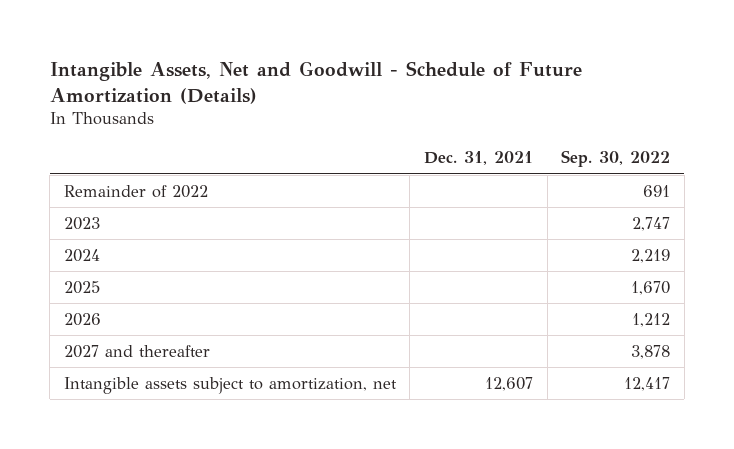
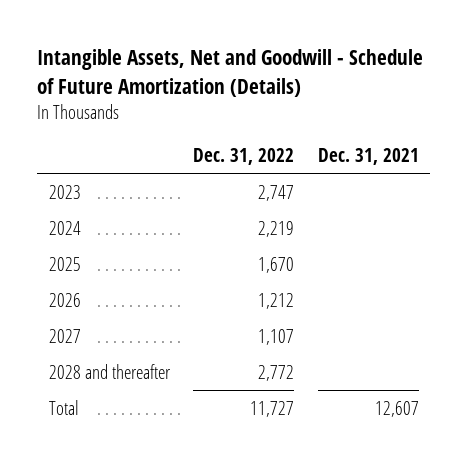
- | Dec. 31, 2021 | Sep. 30, 2022
+ | Dec. 31, 2022 | Dec. 31, 2021
- Remainder of 2022 | | 691
- 2027 and thereafter | | 3,878
- Intangible assets subject to amortization, net | 12,607 | 12,417
+ 2027 | 1,107 |
+ 2028 and thereafter | 2,772 |
+ Total | 11,727 | 12,607

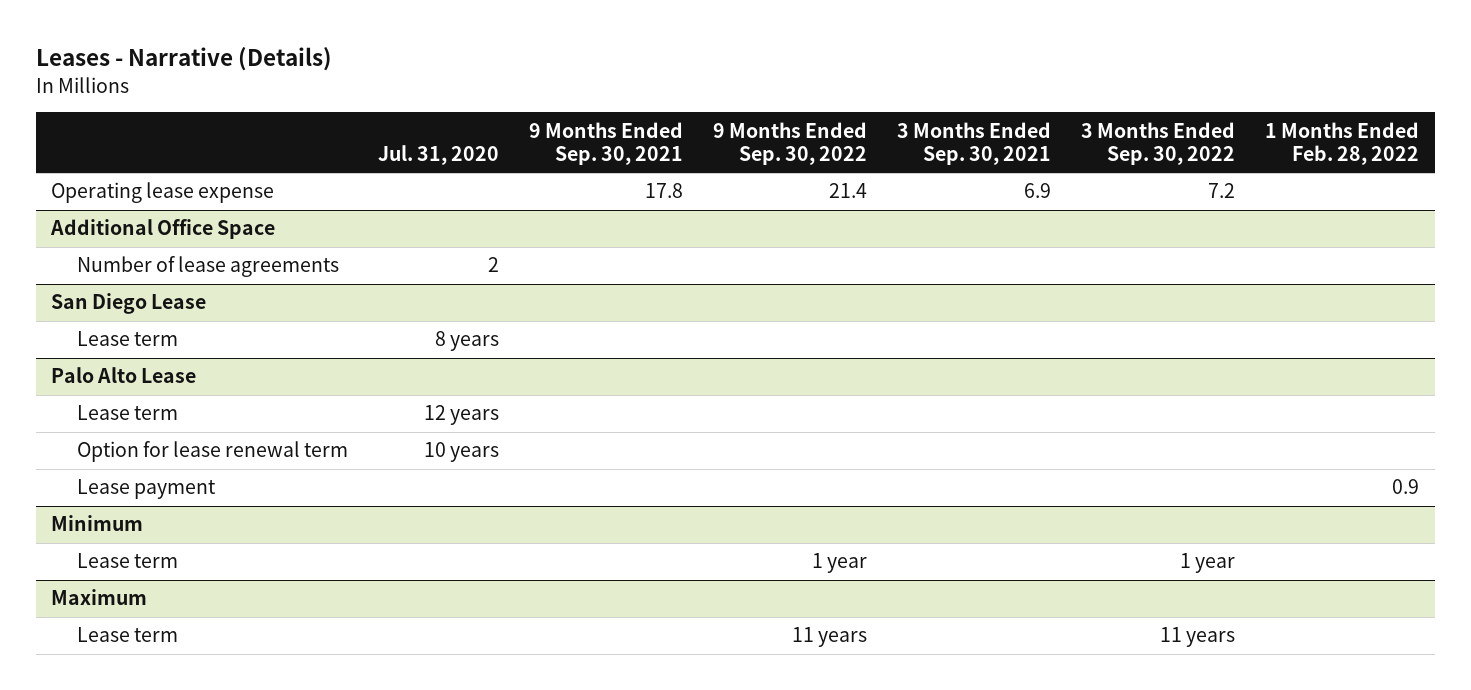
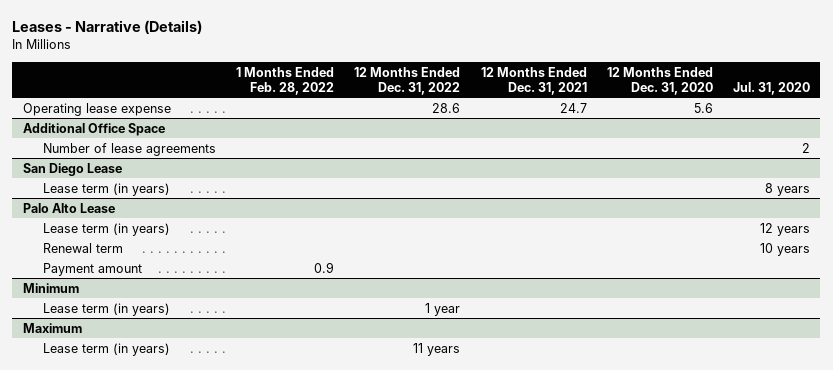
- | Jul. 31, 2020 | 9 Months Ended Sep. 30, 2021 | 9 Months Ended Sep. 30, 2022 | 3 Months Ended Sep. 30, 2021 | 3 Months Ended Sep. 30, 2022 | 1 Months Ended Feb. 28, 2022
+ | 1 Months Ended Feb. 28, 2022 | 12 Months Ended Dec. 31, 2022 | 12 Months Ended Dec. 31, 2021 | 12 Months Ended Dec. 31, 2020 | Jul. 31, 2020
@ San Diego Lease
- Lease term | 8 years | | | | |
+ Lease term (in years) | | | | | 8 years
@ Palo Alto Lease
- Lease term | 12 years | | | | |
- Option for lease renewal term | 10 years | | | | |
- Lease payment | | | | | | 0.9
+ Lease term (in years) | | | | | 12 years
+ Renewal term | | | | | 10 years
+ Payment amount | 0.9 | | | |
@ Minimum
- Lease term | | | 1 year | | 1 year |
+ Lease term (in years) | | 1 year | | |
@ Maximum
- Lease term | | | 11 years | | 11 years |
+ Lease term (in years) | | 11 years | | |

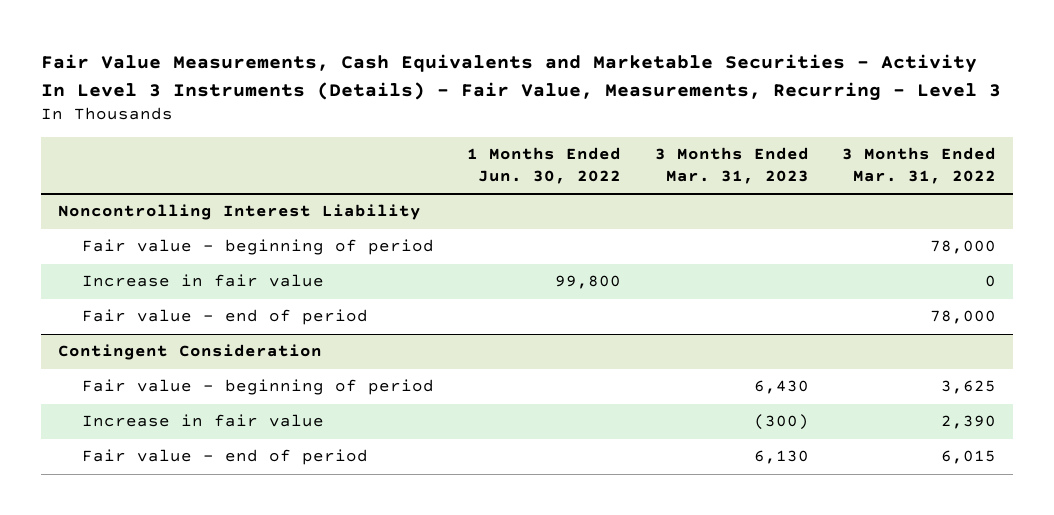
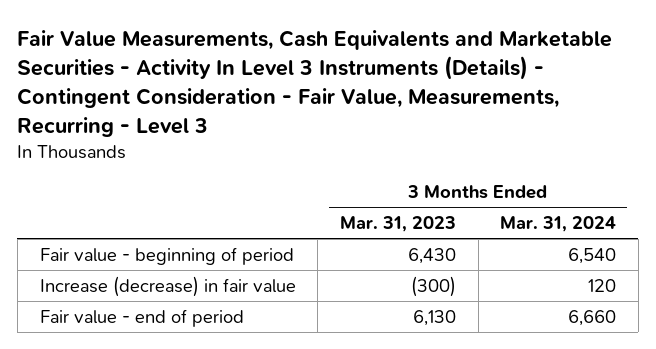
- Fair Value Measurements, Cash Equivalents and Marketable Securities - Activity In Level 3 Instruments (Details) - Fair Value, Measurements, Recurring - Level 3
+ Fair Value Measurements, Cash Equivalents and Marketable Securities - Activity In Level 3 Instruments (Details) - Contingent Consideration - Fair Value, Measurements, Recurring - Level 3
- | 1 Months Ended Jun. 30, 2022 | 3 Months Ended Mar. 31, 2023 | 3 Months Ended Mar. 31, 2022
+ | 3 Months Ended Mar. 31, 2023 | 3 Months Ended Mar. 31, 2024
- Noncontrolling Interest Liability
- Fair value - beginning of period | | | 78,000
- Increase in fair value | 99,800 | | 0
- Fair value - end of period | | | 78,000
- Contingent Consideration
- Increase in fair value | | (300) | 2,390
+ Increase (decrease) in fair value | (300) | 120

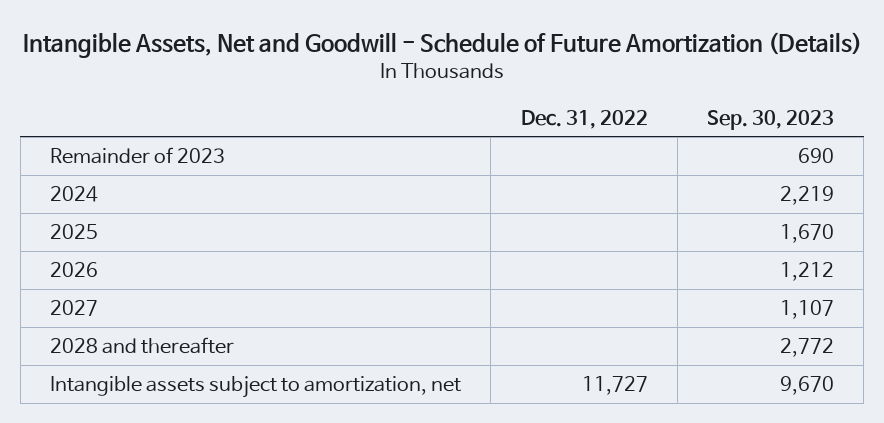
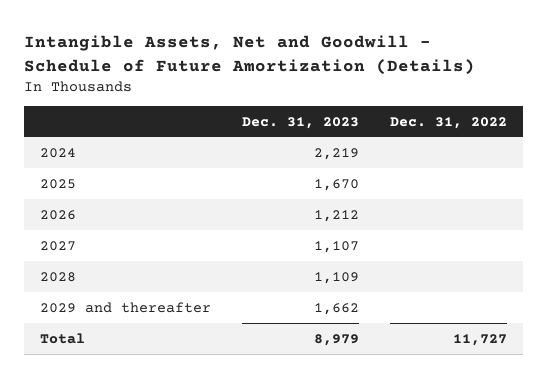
- | Dec. 31, 2022 | Sep. 30, 2023
+ | Dec. 31, 2023 | Dec. 31, 2022
- Remainder of 2023 | | 690
- 2028 and thereafter | | 2,772
- Intangible assets subject to amortization, net | 11,727 | 9,670
+ 2028 | 1,109 |
+ 2029 and thereafter | 1,662 |
+ Total | 8,979 | 11,727

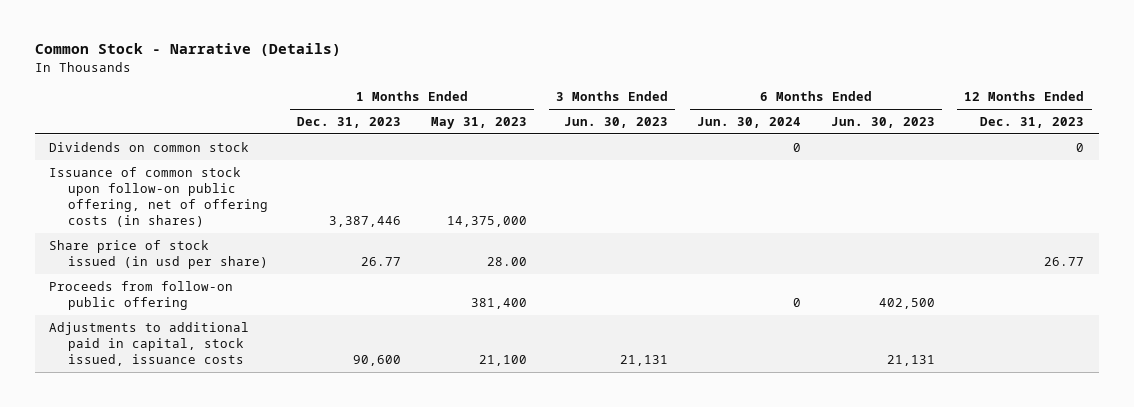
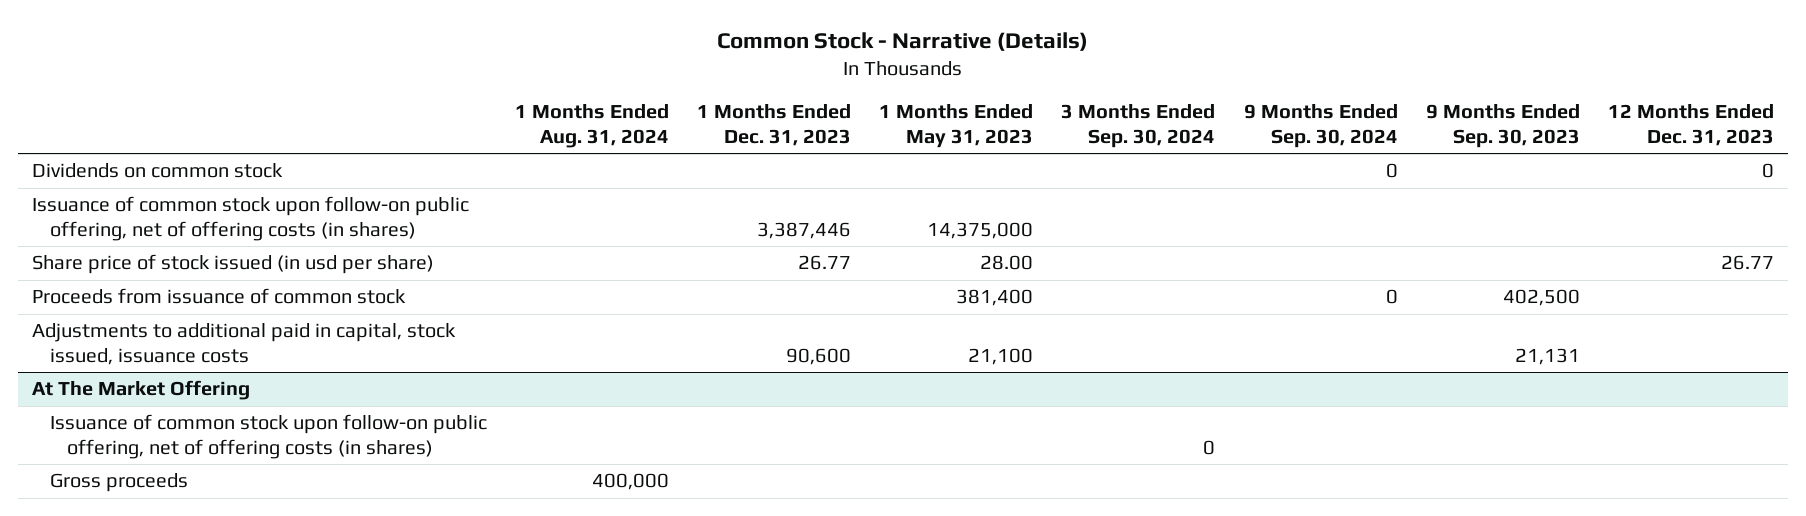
- | 1 Months Ended Dec. 31, 2023 | 1 Months Ended May 31, 2023 | 3 Months Ended Jun. 30, 2023 | 6 Months Ended Jun. 30, 2024 | 6 Months Ended Jun. 30, 2023 | 12 Months Ended Dec. 31, 2023
+ | 1 Months Ended Aug. 31, 2024 | 1 Months Ended Dec. 31, 2023 | 1 Months Ended May 31, 2023 | 3 Months Ended Sep. 30, 2024 | 9 Months Ended Sep. 30, 2024 | 9 Months Ended Sep. 30, 2023 | 12 Months Ended Dec. 31, 2023
- Proceeds from follow-on public offering | | 381,400 | | 0 | 402,500 |
+ Proceeds from issuance of common stock | | | 381,400 | | 0 | 402,500 |
+ At The Market Offering
+ Issuance of common stock upon follow-on public offering, net of offering costs (in shares) | | | | 0 | | |
+ Gross proceeds | 400,000 | | | | | |

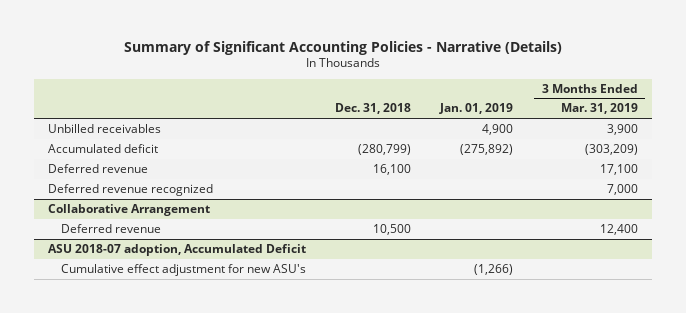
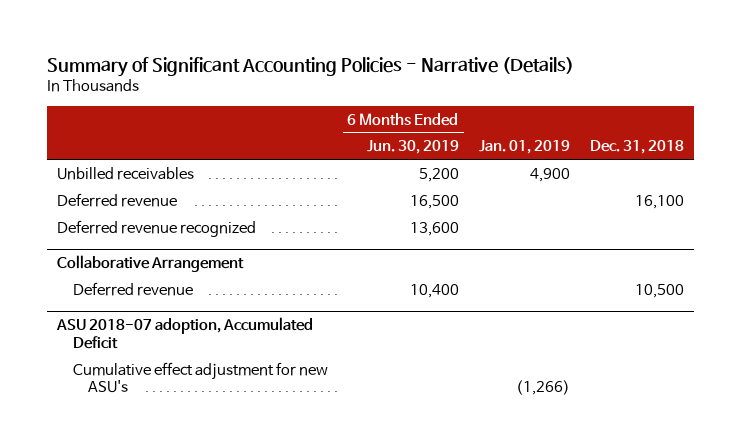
- | Dec. 31, 2018 | Jan. 01, 2019 | 3 Months Ended Mar. 31, 2019
+ | 6 Months Ended Jun. 30, 2019 | Jan. 01, 2019 | Dec. 31, 2018
- Accumulated deficit | (280,799) | (275,892) | (303,209)

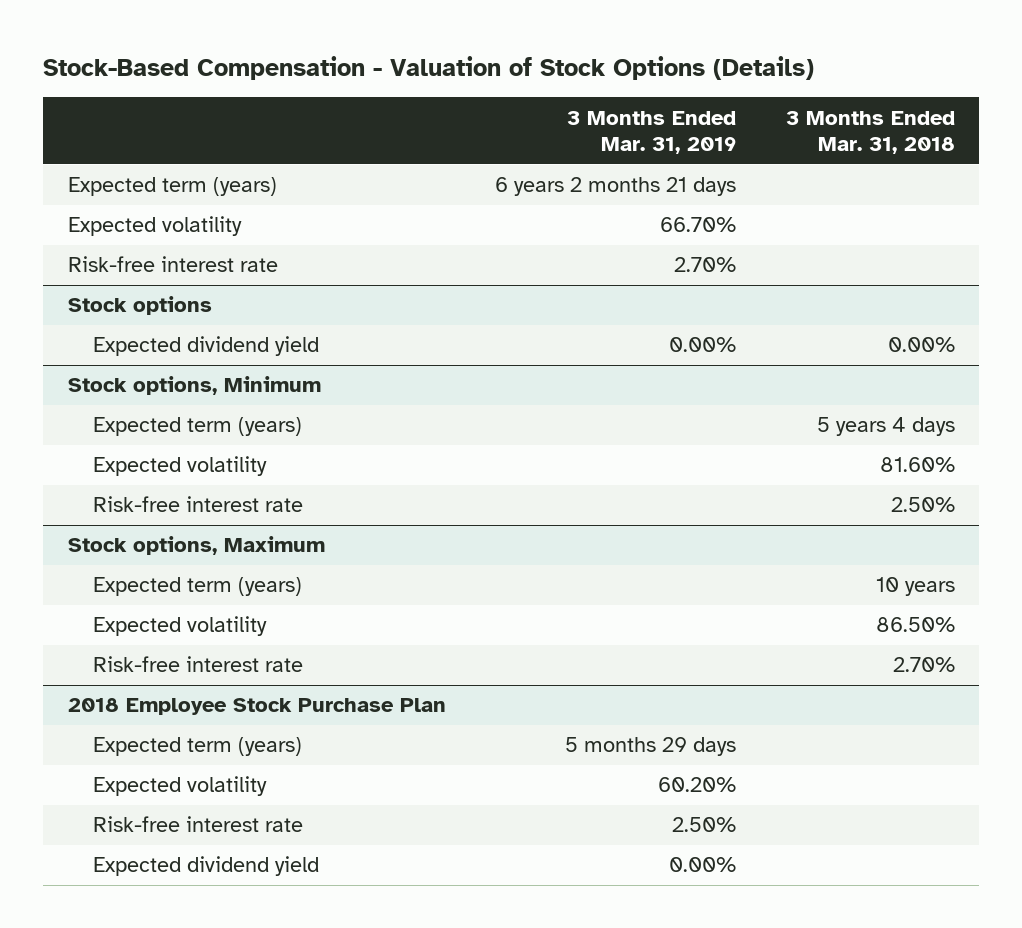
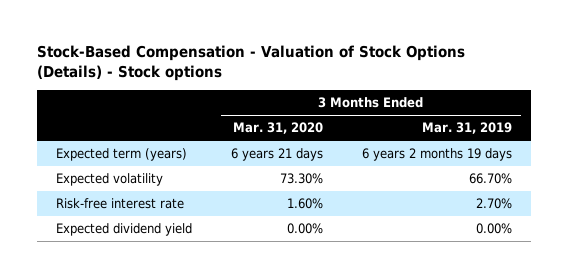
- Stock-Based Compensation - Valuation of Stock Options (Details)
+ Stock-Based Compensation - Valuation of Stock Options (Details) - Stock options
- | 3 Months Ended Mar. 31, 2019 | 3 Months Ended Mar. 31, 2018
+ | 3 Months Ended Mar. 31, 2020 | 3 Months Ended Mar. 31, 2019
- Expected term (years) | 6 years 2 months 21 days |
+ Expected term (years) | 6 years 21 days | 6 years 2 months 19 days
- Stock options
- Expected dividend yield | 0.00% | 0.00%
- Stock options, Minimum
- Expected term (years) | | 5 years 4 days
- Expected volatility | | 81.60%
- Risk-free interest rate | | 2.50%
- Stock options, Maximum
- Expected term (years) | | 10 years
- Expected volatility | | 86.50%
- Risk-free interest rate | | 2.70%
- 2018 Employee Stock Purchase Plan
- Expected term (years) | 5 months 29 days |
- Expected volatility | 60.20% |
- Risk-free interest rate | 2.50% |
- Expected dividend yield | 0.00% |
+ Expected dividend yield | 0.00% | 0.00%

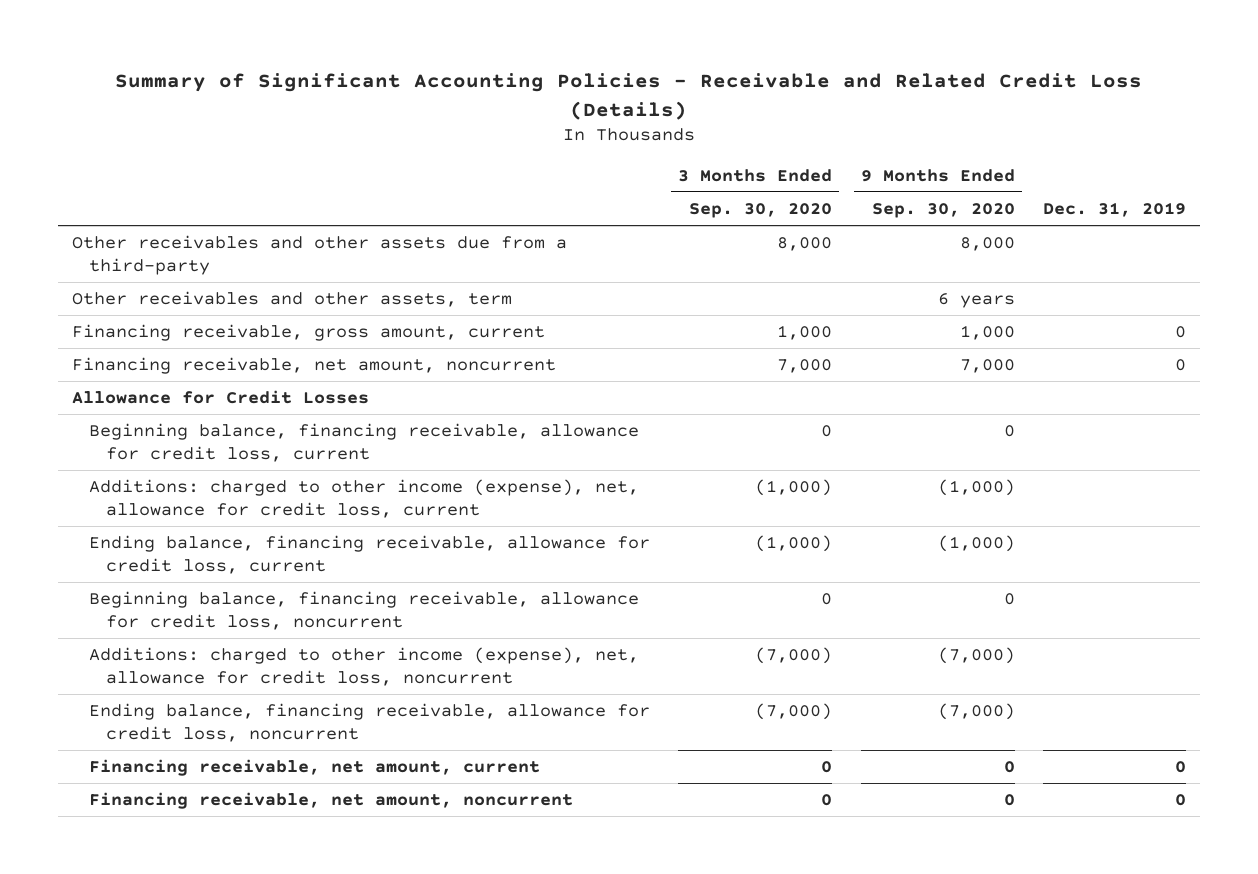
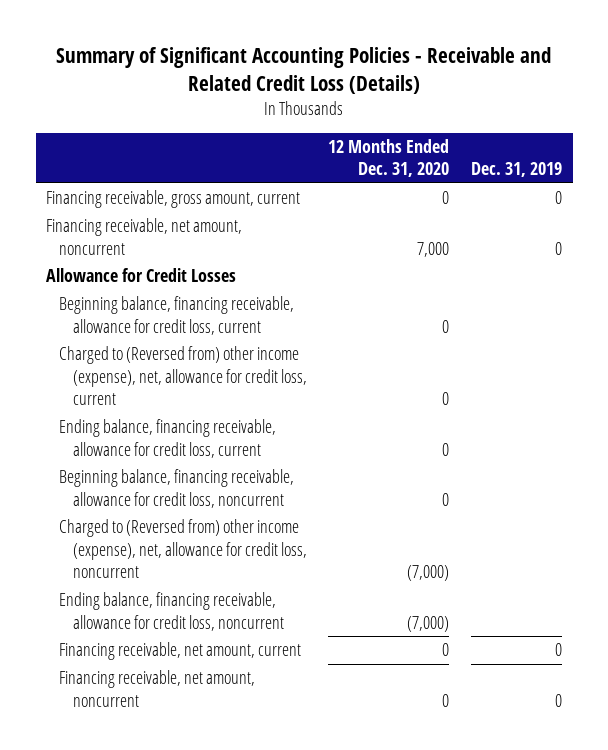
- | 3 Months Ended Sep. 30, 2020 | 9 Months Ended Sep. 30, 2020 | Dec. 31, 2019
+ | 12 Months Ended Dec. 31, 2020 | Dec. 31, 2019
- Other receivables and other assets due from a third-party | 8,000 | 8,000 |
- Other receivables and other assets, term | | 6 years |
- Additions: charged to other income (expense), net, allowance for credit loss, current | (1,000) | (1,000) |
+ Charged to (Reversed from) other income (expense), net, allowance for credit loss, current | 0 |
- Additions: charged to other income (expense), net, allowance for credit loss, noncurrent | (7,000) | (7,000) |
+ Charged to (Reversed from) other income (expense), net, allowance for credit loss, noncurrent | (7,000) |

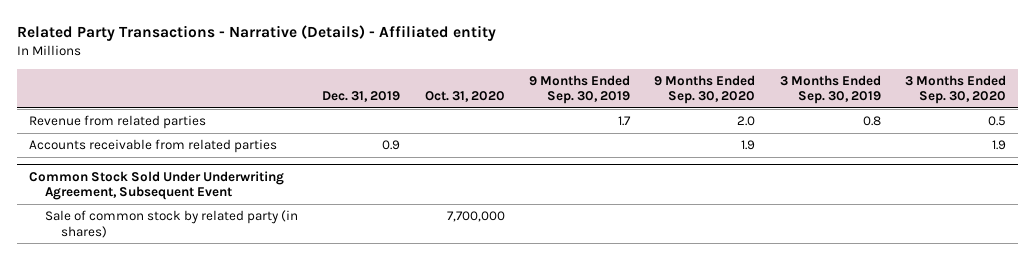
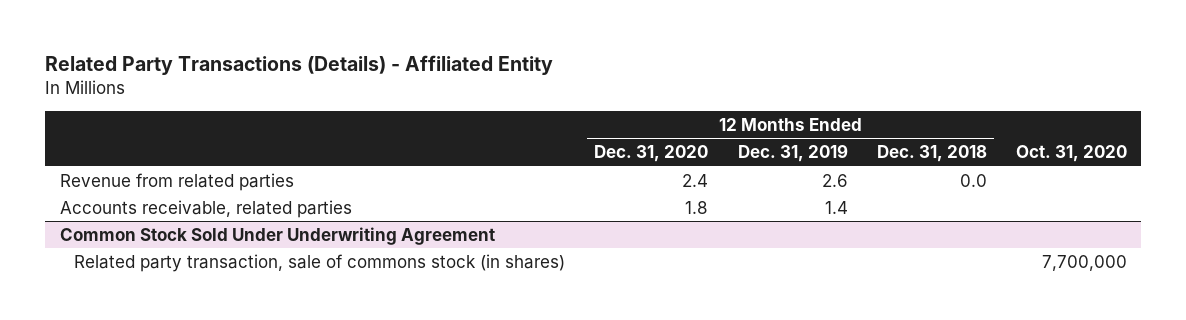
- Related Party Transactions - Narrative (Details) - Affiliated entity
+ Related Party Transactions (Details) - Affiliated Entity
- | Dec. 31, 2019 | Oct. 31, 2020 | 9 Months Ended Sep. 30, 2019 | 9 Months Ended Sep. 30, 2020 | 3 Months Ended Sep. 30, 2019 | 3 Months Ended Sep. 30, 2020
+ | 12 Months Ended Dec. 31, 2020 | 12 Months Ended Dec. 31, 2019 | 12 Months Ended Dec. 31, 2018 | Oct. 31, 2020
- Accounts receivable from related parties | 0.9 | | | 1.9 | | 1.9
- Common Stock Sold Under Underwriting Agreement, Subsequent Event
- Sale of common stock by related party (in shares) | | 7,700,000 | | | |
+ Accounts receivable, related parties | 1.8 | 1.4 | |
+ Common Stock Sold Under Underwriting Agreement
+ Related party transaction, sale of commons stock (in shares) | | | | 7,700,000

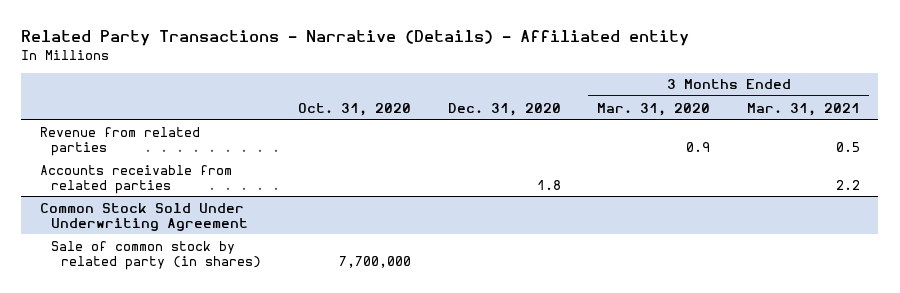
- Related Party Transactions (Details) - Affiliated Entity
+ Related Party Transactions - Narrative (Details) - Affiliated entity
- | 12 Months Ended Dec. 31, 2020 | 12 Months Ended Dec. 31, 2019 | 12 Months Ended Dec. 31, 2018 | Oct. 31, 2020
+ | Oct. 31, 2020 | Dec. 31, 2020 | 3 Months Ended Mar. 31, 2020 | 3 Months Ended Mar. 31, 2021
- Accounts receivable, related parties | 1.8 | 1.4 | |
+ Accounts receivable from related parties | | 1.8 | | 2.2
@ Common Stock Sold Under Underwriting Agreement
- Related party transaction, sale of commons stock (in shares) | | | | 7,700,000
+ Sale of common stock by related party (in shares) | 7,700,000 | | |

